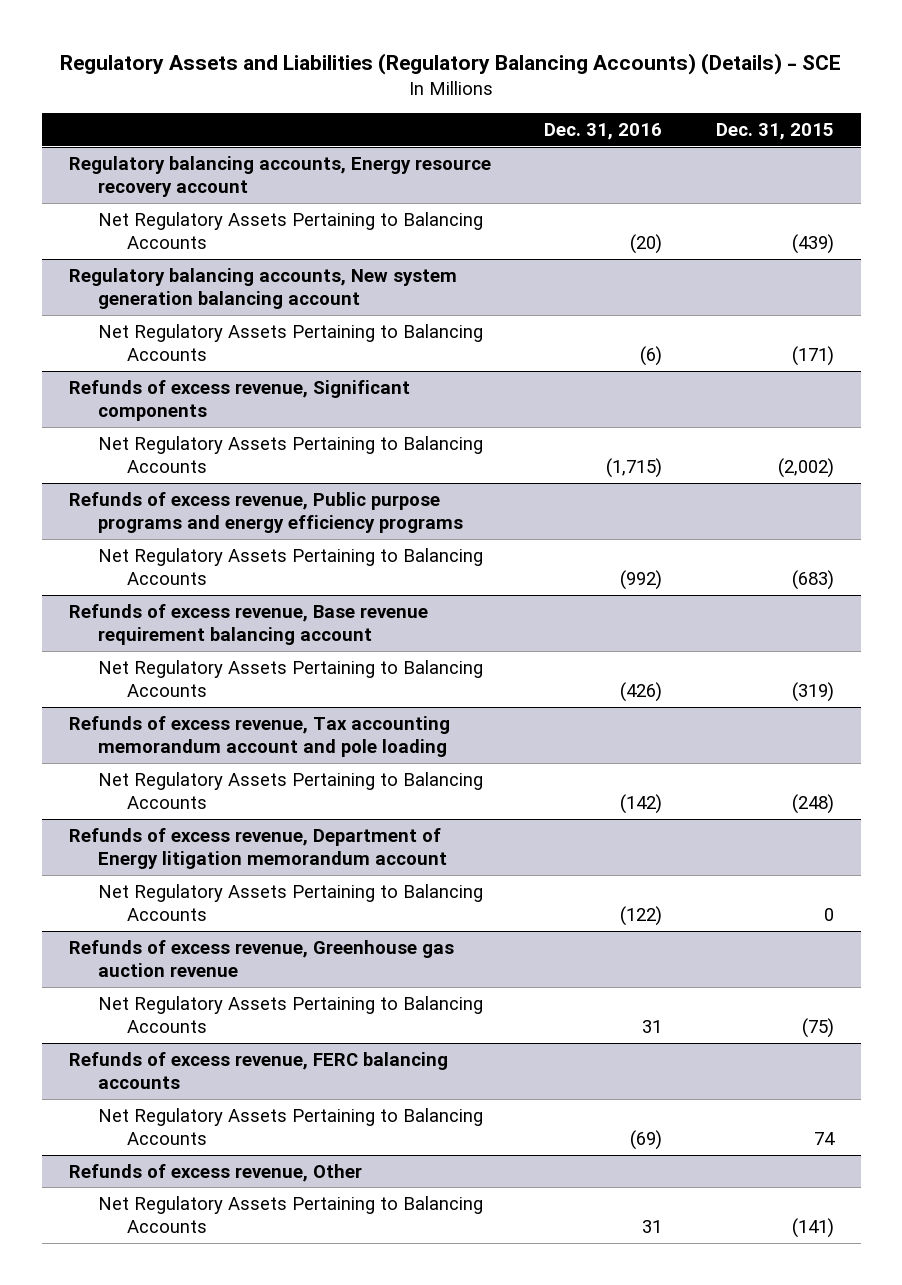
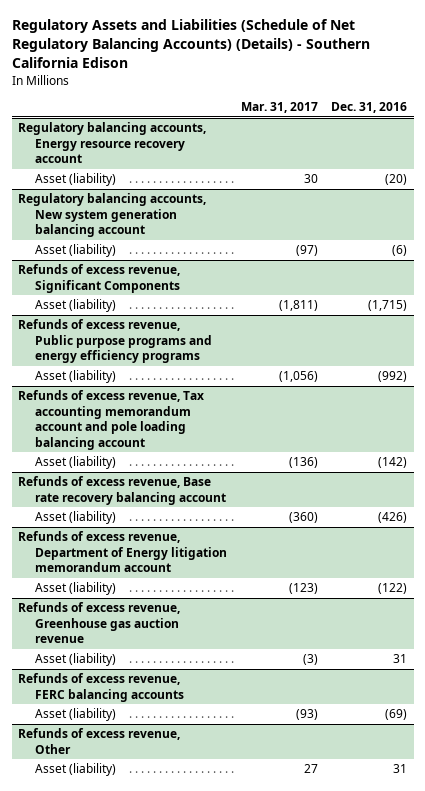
- Regulatory Assets and Liabilities (Regulatory Balancing Accounts) (Details) - SCE
+ Regulatory Assets and Liabilities (Schedule of Net Regulatory Balancing Accounts) (Details) - Southern California Edison
- | Dec. 31, 2016 | Dec. 31, 2015
+ | Mar. 31, 2017 | Dec. 31, 2016
@ Regulatory balancing accounts, Energy resource recovery account
- Net Regulatory Assets Pertaining to Balancing Accounts | (20) | (439)
+ Asset (liability) | 30 | (20)
@ Regulatory balancing accounts, New system generation balancing account
- Net Regulatory Assets Pertaining to Balancing Accounts | (6) | (171)
- Refunds of excess revenue, Significant components
- Net Regulatory Assets Pertaining to Balancing Accounts | (1,715) | (2,002)
@ Regulatory balancing accounts, New system generation balancing account
+ Asset (liability) | (97) | (6)
+ Refunds of excess revenue, Significant Components
+ Asset (liability) | (1,811) | (1,715)
@ Refunds of excess revenue, Public purpose programs and energy efficiency programs
- Net Regulatory Assets Pertaining to Balancing Accounts | (992) | (683)
- Refunds of excess revenue, Base revenue requirement balancing account
- Net Regulatory Assets Pertaining to Balancing Accounts | (426) | (319)
- Refunds of excess revenue, Tax accounting memorandum account and pole loading
- Net Regulatory Assets Pertaining to Balancing Accounts | (142) | (248)
@ Refunds of excess revenue, Public purpose programs and energy efficiency programs
+ Asset (liability) | (1,056) | (992)
+ Refunds of excess revenue, Tax accounting memorandum account and pole loading balancing account
+ Asset (liability) | (136) | (142)
+ Refunds of excess revenue, Base rate recovery balancing account
+ Asset (liability) | (360) | (426)
@ Refunds of excess revenue, Department of Energy litigation memorandum account
- Net Regulatory Assets Pertaining to Balancing Accounts | (122) | 0
+ Asset (liability) | (123) | (122)
@ Refunds of excess revenue, Greenhouse gas auction revenue
- Net Regulatory Assets Pertaining to Balancing Accounts | 31 | (75)
+ Asset (liability) | (3) | 31
@ Refunds of excess revenue, FERC balancing accounts
- Net Regulatory Assets Pertaining to Balancing Accounts | (69) | 74
+ Asset (liability) | (93) | (69)
@ Refunds of excess revenue, Other
- Net Regulatory Assets Pertaining to Balancing Accounts | 31 | (141)
+ Asset (liability) | 27 | 31

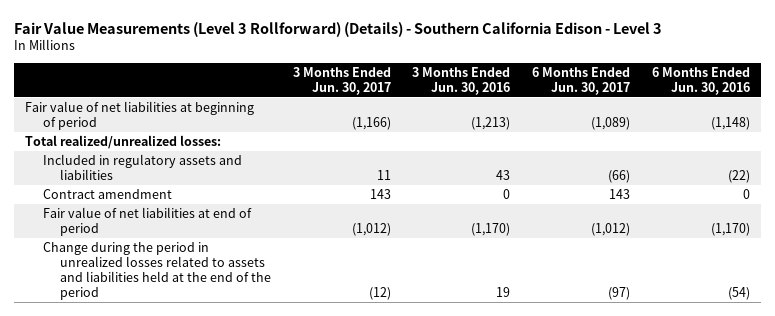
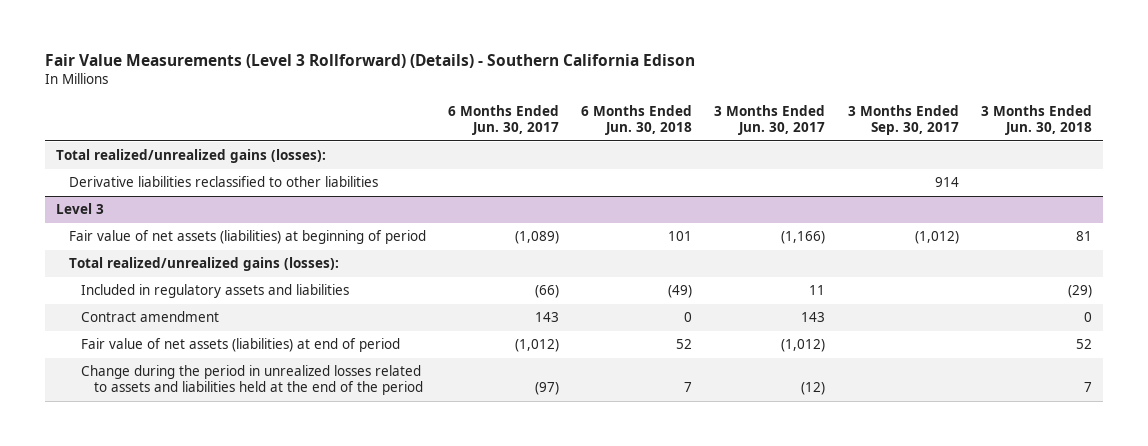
- Fair Value Measurements (Level 3 Rollforward) (Details) - Southern California Edison - Level 3
+ Fair Value Measurements (Level 3 Rollforward) (Details) - Southern California Edison
- | 3 Months Ended Jun. 30, 2017 | 3 Months Ended Jun. 30, 2016 | 6 Months Ended Jun. 30, 2017 | 6 Months Ended Jun. 30, 2016
+ | 6 Months Ended Jun. 30, 2017 | 6 Months Ended Jun. 30, 2018 | 3 Months Ended Jun. 30, 2017 | 3 Months Ended Sep. 30, 2017 | 3 Months Ended Jun. 30, 2018
- Fair value of net liabilities at beginning of period | (1,166) | (1,213) | (1,089) | (1,148)
- Total realized/unrealized losses:
+ Total realized/unrealized gains (losses):
+ Derivative liabilities reclassified to other liabilities | | | | 914 |
+ Level 3
+ Fair value of net assets (liabilities) at beginning of period | (1,089) | 101 | (1,166) | (1,012) | 81
+ Total realized/unrealized gains (losses):
- Fair value of net liabilities at end of period | (1,012) | (1,170) | (1,012) | (1,170)
+ Fair value of net assets (liabilities) at end of period | (1,012) | 52 | (1,012) | | 52

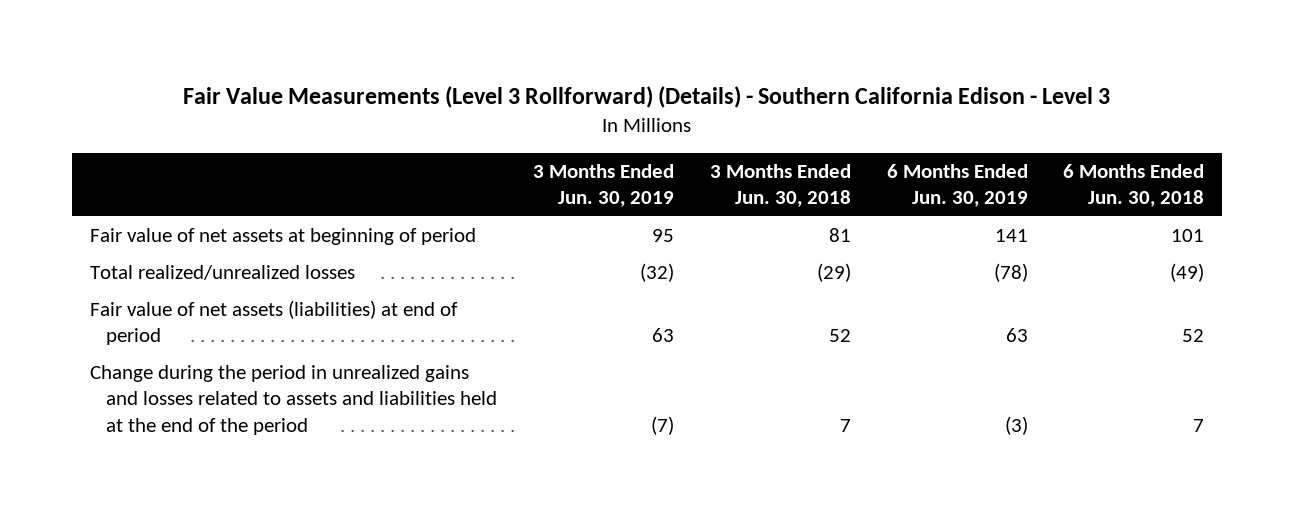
- Fair Value Measurements (Level 3 Rollforward) (Details) - Southern California Edison
+ Fair Value Measurements (Level 3 Rollforward) (Details) - Southern California Edison - Level 3
- | 6 Months Ended Jun. 30, 2017 | 6 Months Ended Jun. 30, 2018 | 3 Months Ended Jun. 30, 2017 | 3 Months Ended Sep. 30, 2017 | 3 Months Ended Jun. 30, 2018
+ | 3 Months Ended Jun. 30, 2019 | 3 Months Ended Jun. 30, 2018 | 6 Months Ended Jun. 30, 2019 | 6 Months Ended Jun. 30, 2018
- Total realized/unrealized gains (losses):
- Derivative liabilities reclassified to other liabilities | | | | 914 |
- Level 3
- Fair value of net assets (liabilities) at beginning of period | (1,089) | 101 | (1,166) | (1,012) | 81
- Total realized/unrealized gains (losses):
- Included in regulatory assets and liabilities | (66) | (49) | 11 | | (29)
- Contract amendment | 143 | 0 | 143 | | 0
+ Fair value of net assets at beginning of period | 95 | 81 | 141 | 101
+ Total realized/unrealized losses | (32) | (29) | (78) | (49)
- Change during the period in unrealized losses related to assets and liabilities held at the end of the period | (97) | 7 | (12) | | 7
+ Change during the period in unrealized gains and losses related to assets and liabilities held at the end of the period | (7) | 7 | (3) | 7

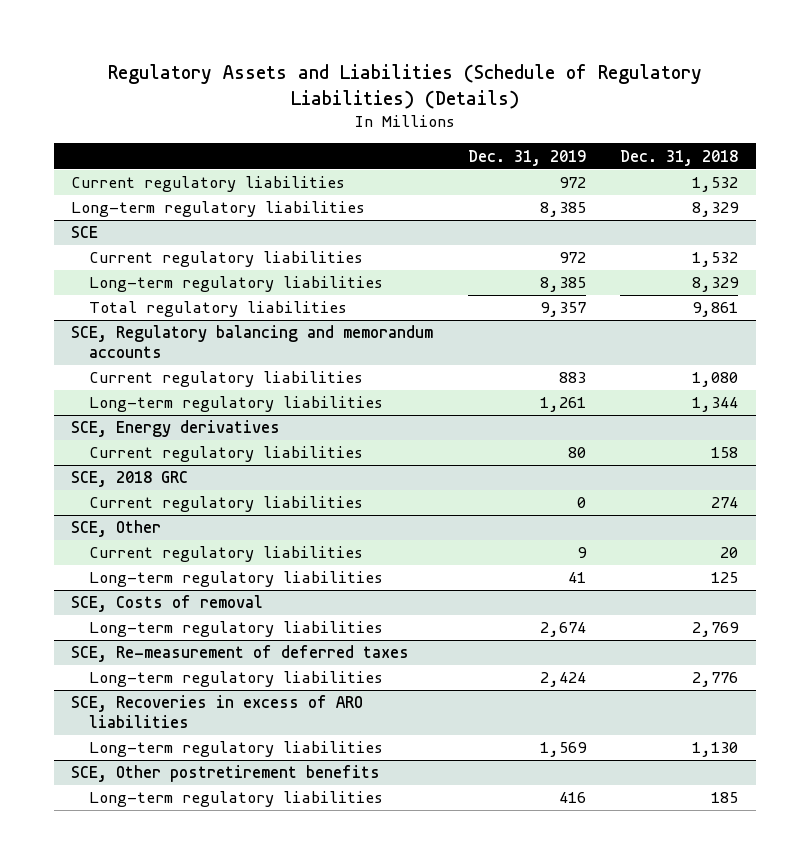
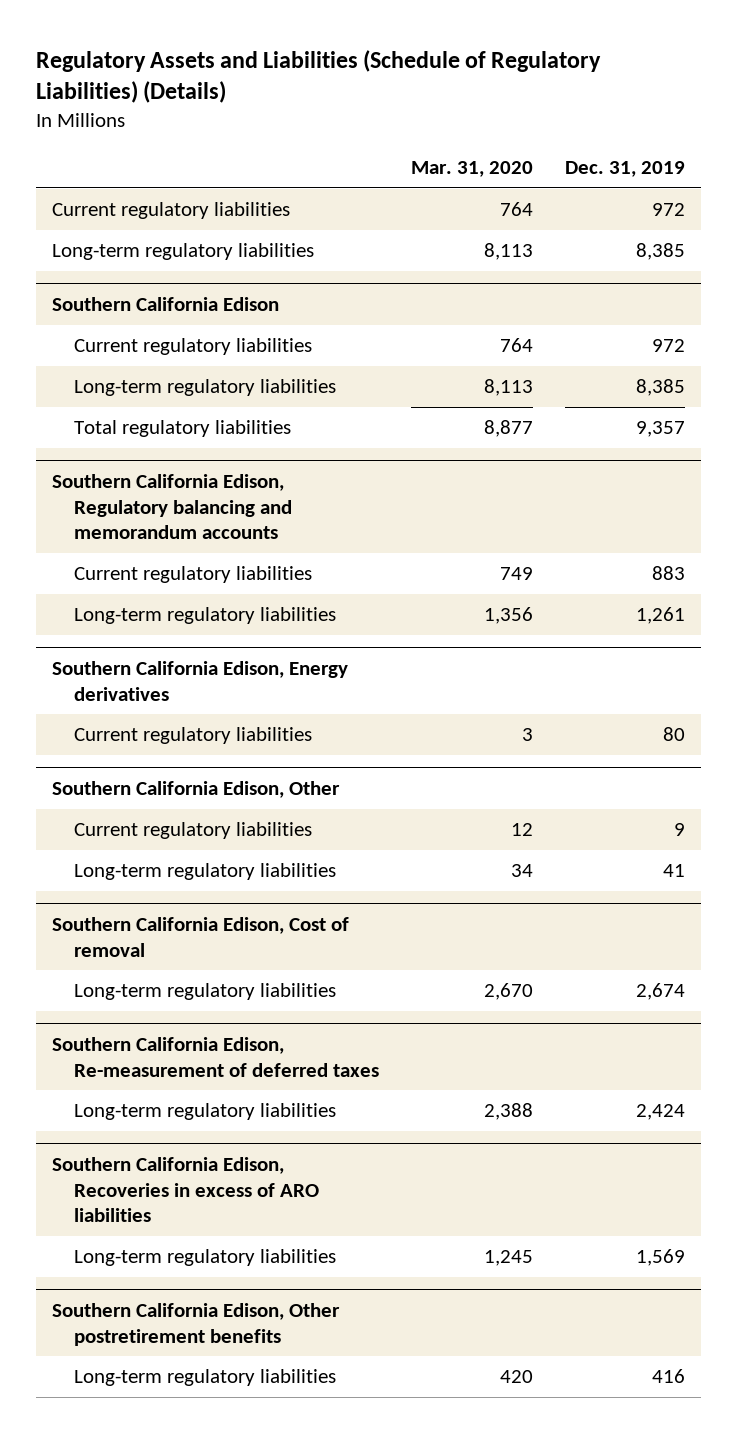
- | Dec. 31, 2019 | Dec. 31, 2018
+ | Mar. 31, 2020 | Dec. 31, 2019
- SCE
+ Southern California Edison
- SCE, Regulatory balancing and memorandum accounts
+ Southern California Edison, Regulatory balancing and memorandum accounts
- SCE, Energy derivatives
+ Southern California Edison, Energy derivatives
- SCE, 2018 GRC
- Current regulatory liabilities | 0 | 274
- SCE, Other
+ Southern California Edison, Other
- SCE, Costs of removal
+ Southern California Edison, Cost of removal
- SCE, Re-measurement of deferred taxes
+ Southern California Edison, Re-measurement of deferred taxes
- SCE, Recoveries in excess of ARO liabilities
+ Southern California Edison, Recoveries in excess of ARO liabilities
- SCE, Other postretirement benefits
+ Southern California Edison, Other postretirement benefits

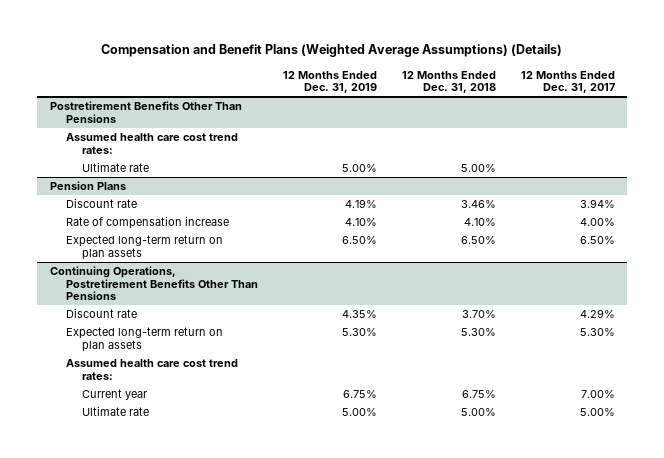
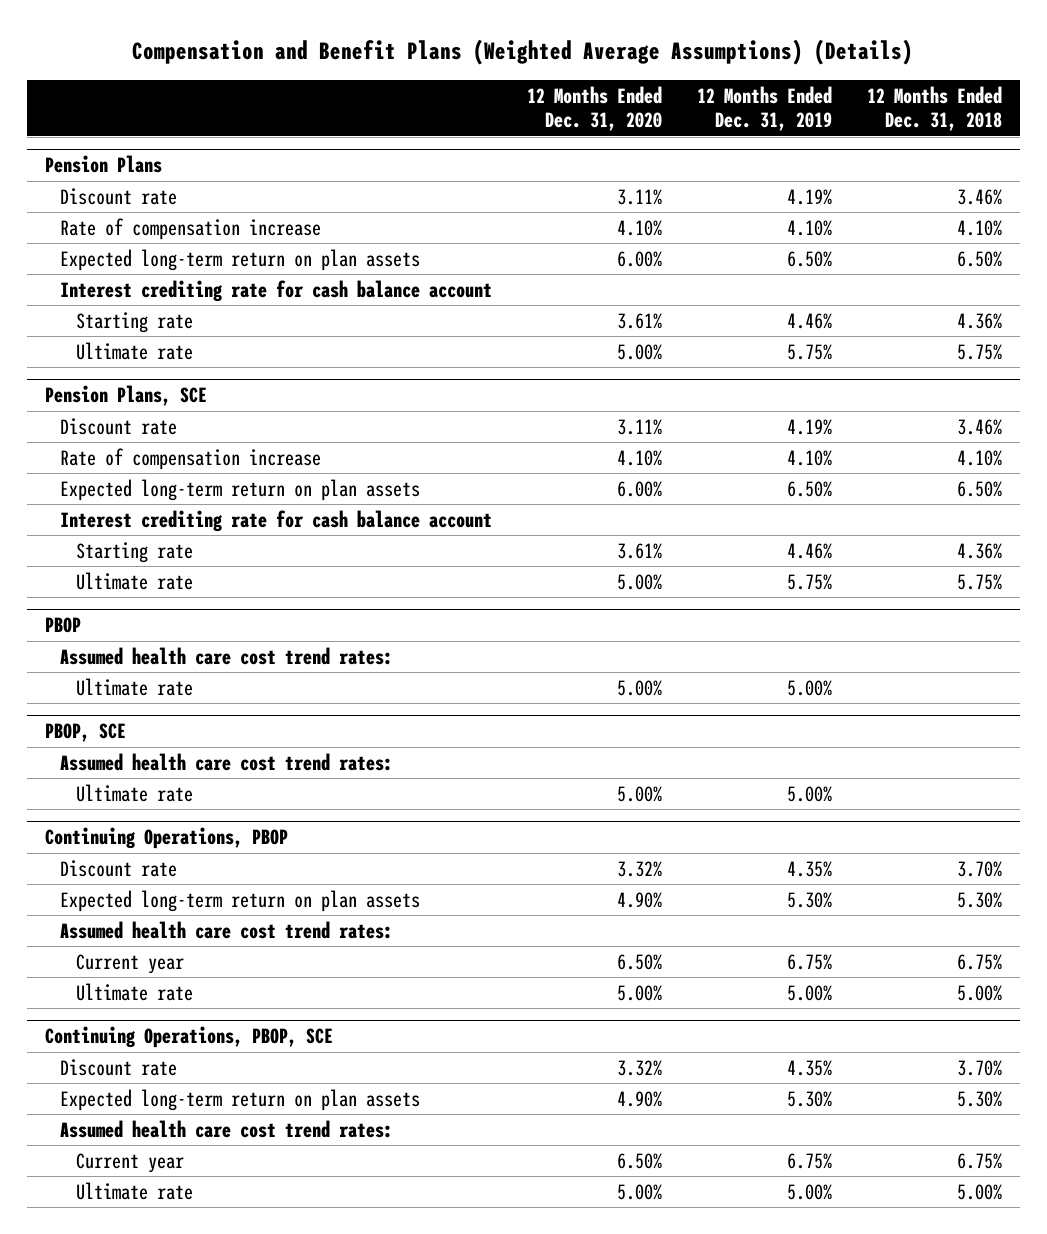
- | 12 Months Ended Dec. 31, 2019 | 12 Months Ended Dec. 31, 2018 | 12 Months Ended Dec. 31, 2017
+ | 12 Months Ended Dec. 31, 2020 | 12 Months Ended Dec. 31, 2019 | 12 Months Ended Dec. 31, 2018
- Postretirement Benefits Other Than Pensions
- Assumed health care cost trend rates:
- Ultimate rate | 5.00% | 5.00% |
- Continuing Operations, Postretirement Benefits Other Than Pensions
@ Pension Plans
+ Interest crediting rate for cash balance account
+ Starting rate | 3.61% | 4.46% | 4.36%
+ Ultimate rate | 5.00% | 5.75% | 5.75%
+ Pension Plans, SCE
+ Discount rate | 3.11% | 4.19% | 3.46%
+ Rate of compensation increase | 4.10% | 4.10% | 4.10%
+ Expected long-term return on plan assets | 6.00% | 6.50% | 6.50%
+ Interest crediting rate for cash balance account
+ Starting rate | 3.61% | 4.46% | 4.36%
+ Ultimate rate | 5.00% | 5.75% | 5.75%
+ PBOP
+ Assumed health care cost trend rates:
+ Ultimate rate | 5.00% | 5.00% |
+ PBOP, SCE
+ Assumed health care cost trend rates:
+ Ultimate rate | 5.00% | 5.00% |
+ Continuing Operations, PBOP
+ Continuing Operations, PBOP, SCE
+ Discount rate | 3.32% | 4.35% | 3.70%
+ Expected long-term return on plan assets | 4.90% | 5.30% | 5.30%
+ Assumed health care cost trend rates:
+ Current year | 6.50% | 6.75% | 6.75%
+ Ultimate rate | 5.00% | 5.00% | 5.00%

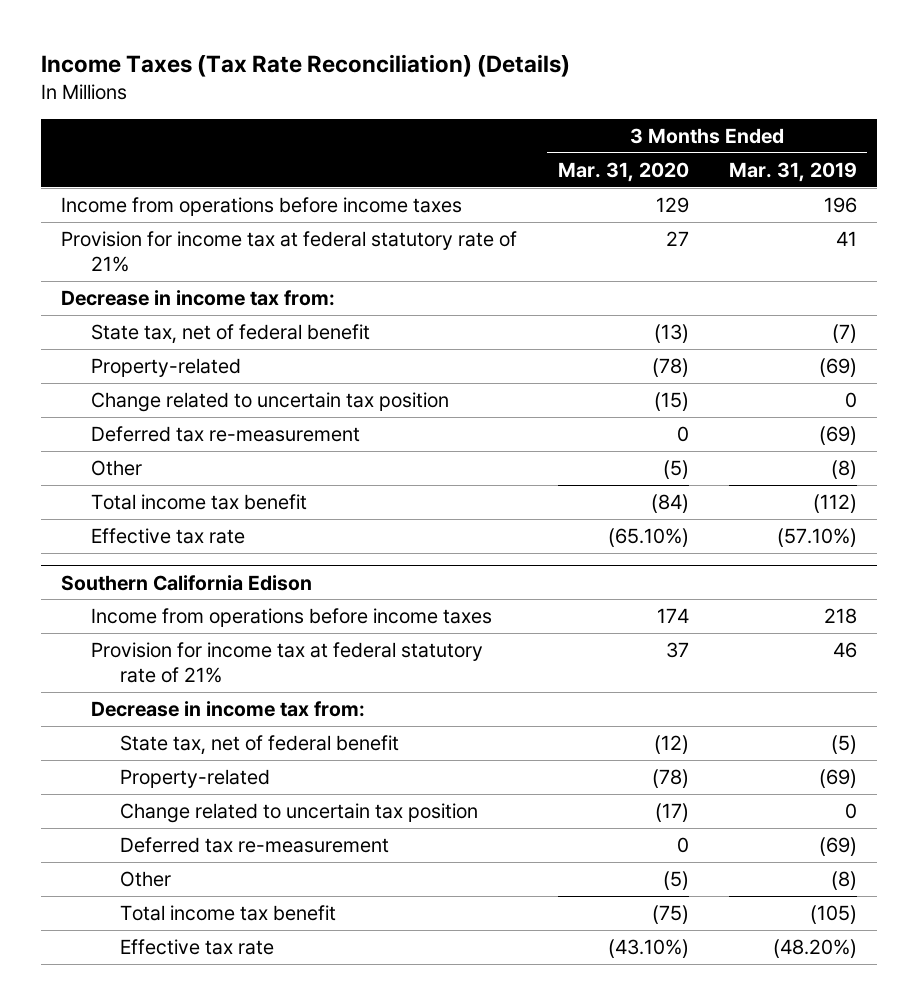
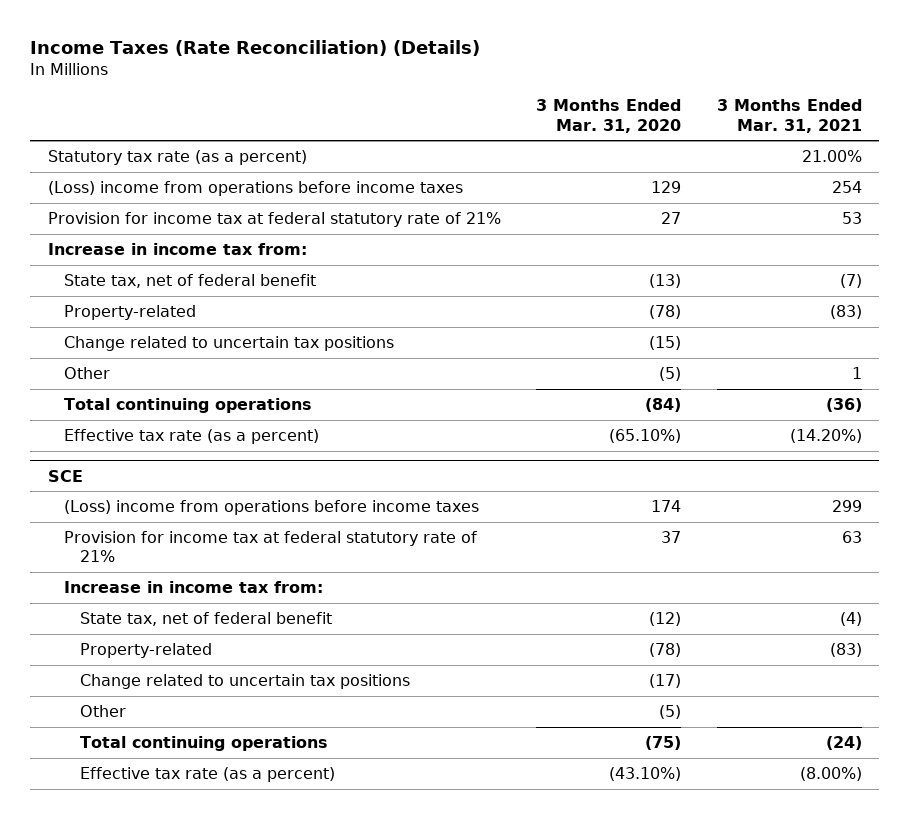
- Income Taxes (Tax Rate Reconciliation) (Details)
+ Income Taxes (Rate Reconciliation) (Details)
- | 3 Months Ended Mar. 31, 2020 | 3 Months Ended Mar. 31, 2019
+ | 3 Months Ended Mar. 31, 2020 | 3 Months Ended Mar. 31, 2021
- Income from operations before income taxes | 129 | 196
+ Statutory tax rate (as a percent) | | 21.00%
+ (Loss) income from operations before income taxes | 129 | 254
- Decrease in income tax from:
+ Increase in income tax from:
- Change related to uncertain tax position | (15) | 0
- Deferred tax re-measurement | 0 | (69)
+ Change related to uncertain tax positions | (15) |
- Total income tax benefit | (84) | (112)
- Effective tax rate | (65.10%) | (57.10%)
- Southern California Edison
- Income from operations before income taxes | 174 | 218
+ Total continuing operations | (84) | (36)
+ Effective tax rate (as a percent) | (65.10%) | (14.20%)
+ SCE
+ (Loss) income from operations before income taxes | 174 | 299
- Decrease in income tax from:
+ Increase in income tax from:
- Change related to uncertain tax position | (17) | 0
- Deferred tax re-measurement | 0 | (69)
+ Change related to uncertain tax positions | (17) |
- Total income tax benefit | (75) | (105)
- Effective tax rate | (43.10%) | (48.20%)
+ Total continuing operations | (75) | (24)
+ Effective tax rate (as a percent) | (43.10%) | (8.00%)

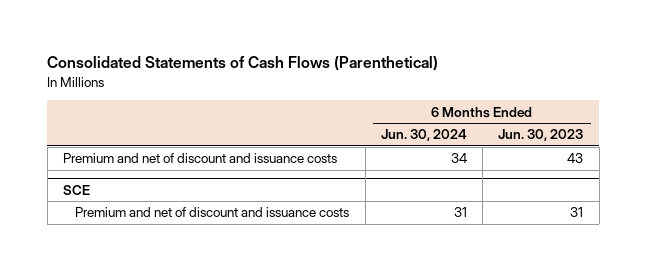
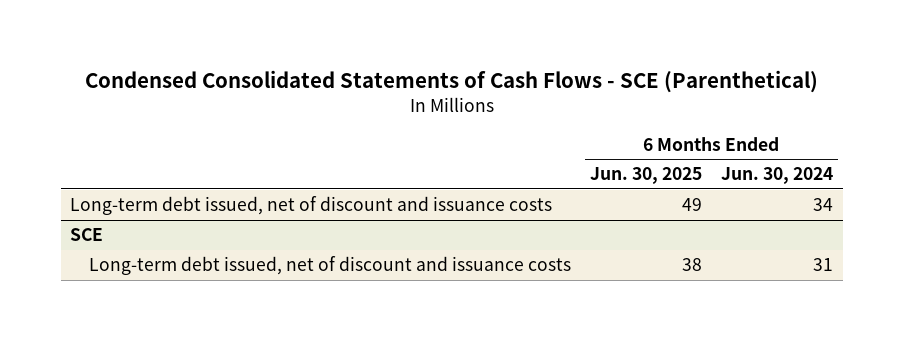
- Consolidated Statements of Cash Flows (Parenthetical)
+ Condensed Consolidated Statements of Cash Flows - SCE (Parenthetical)
- | 6 Months Ended Jun. 30, 2024 | 6 Months Ended Jun. 30, 2023
+ | 6 Months Ended Jun. 30, 2025 | 6 Months Ended Jun. 30, 2024
- Premium and net of discount and issuance costs | 34 | 43
+ Long-term debt issued, net of discount and issuance costs | 49 | 34
@ SCE
- Premium and net of discount and issuance costs | 31 | 31
+ Long-term debt issued, net of discount and issuance costs | 38 | 31

